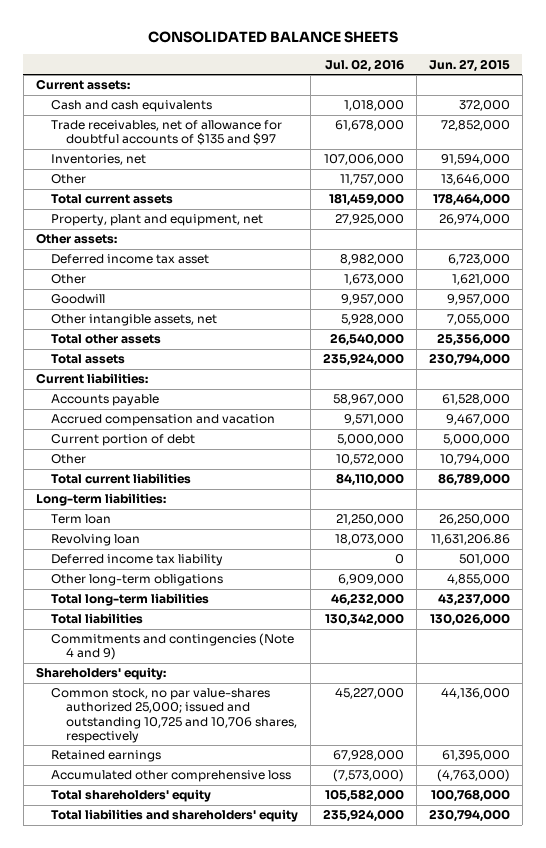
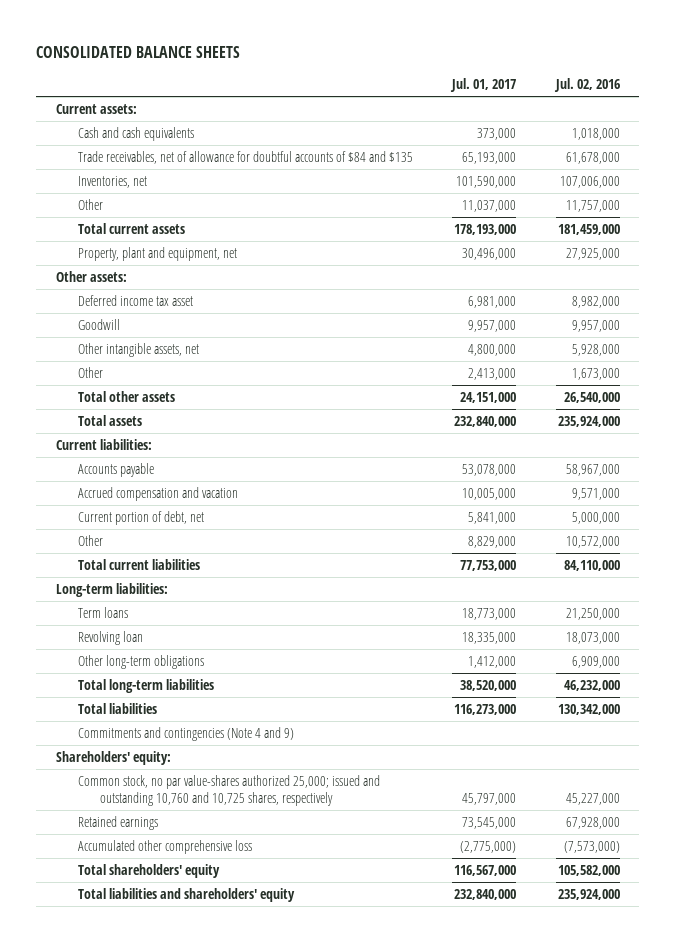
- | Jul. 02, 2016 | Jun. 27, 2015
+ | Jul. 01, 2017 | Jul. 02, 2016
- Trade receivables, net of allowance for doubtful accounts of $135 and $97 | 61,678,000 | 72,852,000
+ Trade receivables, net of allowance for doubtful accounts of $84 and $135 | 65,193,000 | 61,678,000
moved down: Other | 2,413,000 | 1,673,000
- Current portion of debt | 5,000,000 | 5,000,000
+ Current portion of debt, net | 5,841,000 | 5,000,000
- Term loan | 21,250,000 | 26,250,000
+ Term loans | 18,773,000 | 21,250,000
- Deferred income tax liability | 0 | 501,000
- Common stock, no par value-shares authorized 25,000; issued and outstanding 10,725 and 10,706 shares, respectively | 45,227,000 | 44,136,000
+ Common stock, no par value-shares authorized 25,000; issued and outstanding 10,760 and 10,725 shares, respectively | 45,797,000 | 45,227,000

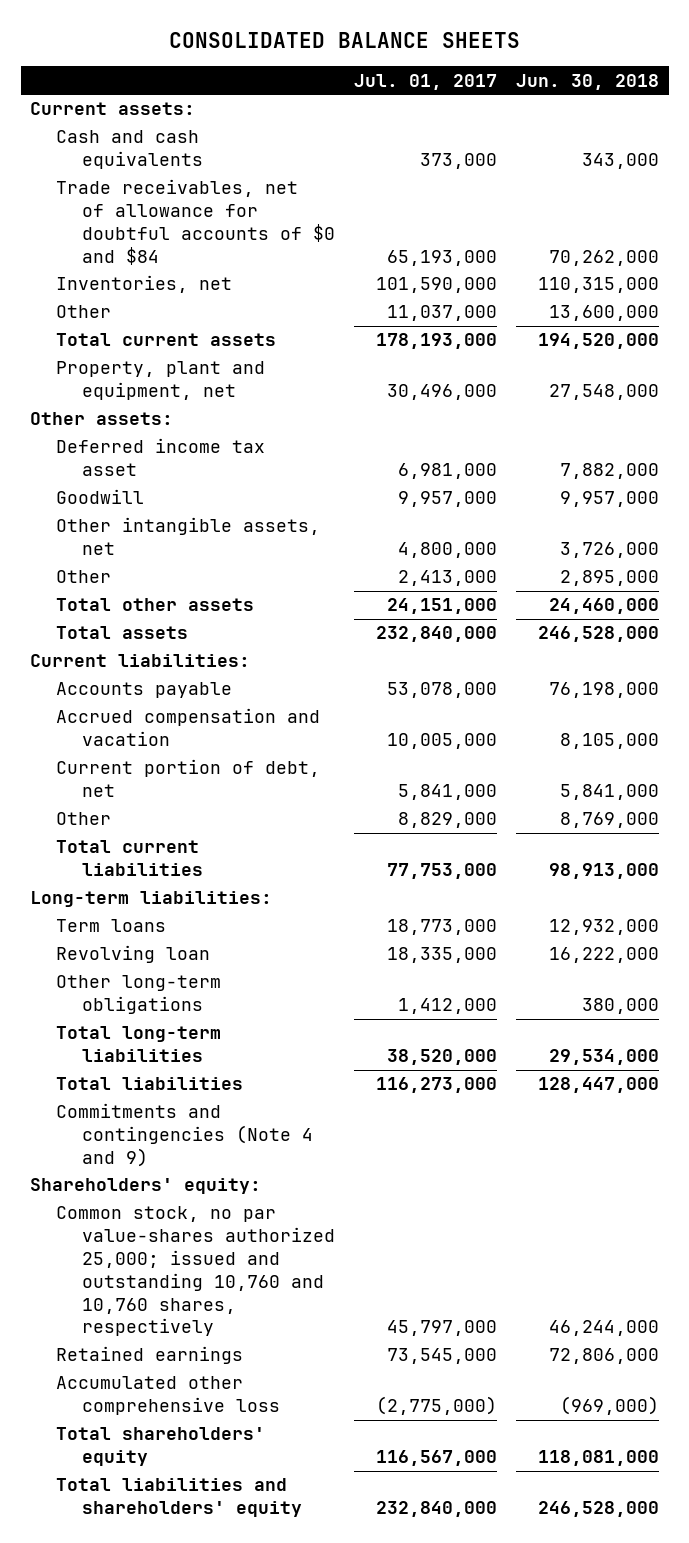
- | Jul. 01, 2017 | Jul. 02, 2016
+ | Jul. 01, 2017 | Jun. 30, 2018
- Trade receivables, net of allowance for doubtful accounts of $84 and $135 | 65,193,000 | 61,678,000
+ Trade receivables, net of allowance for doubtful accounts of $0 and $84 | 65,193,000 | 70,262,000
- Common stock, no par value-shares authorized 25,000; issued and outstanding 10,760 and 10,725 shares, respectively | 45,797,000 | 45,227,000
+ Common stock, no par value-shares authorized 25,000; issued and outstanding 10,760 and 10,760 shares, respectively | 45,797,000 | 46,244,000

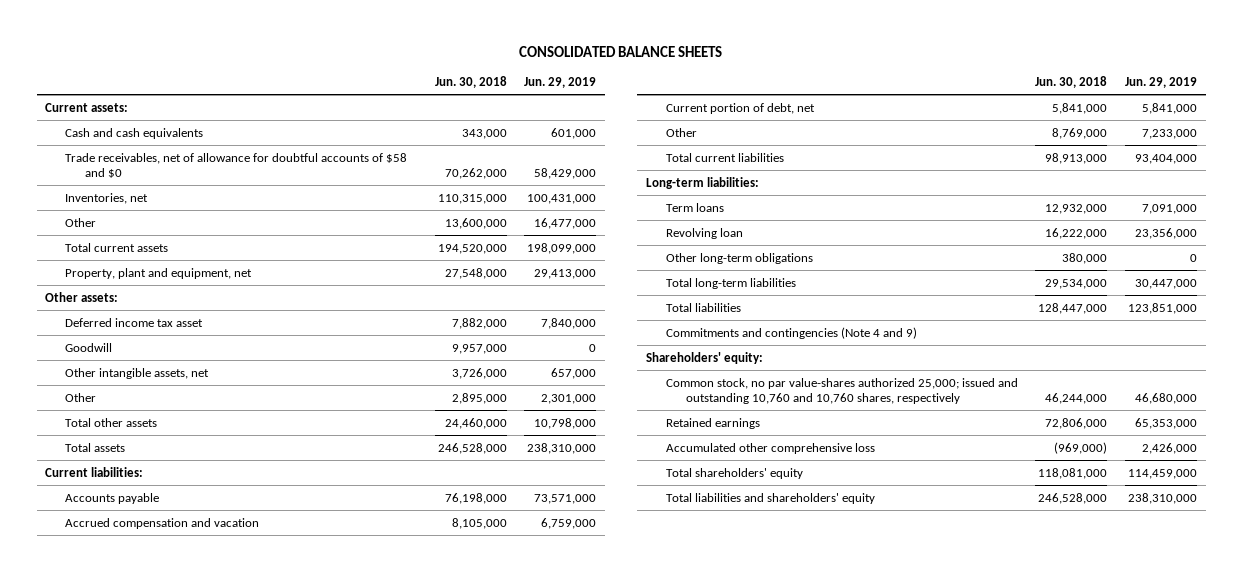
- | Jul. 01, 2017 | Jun. 30, 2018
+ | Jun. 30, 2018 | Jun. 29, 2019
- Trade receivables, net of allowance for doubtful accounts of $0 and $84 | 65,193,000 | 70,262,000
+ Trade receivables, net of allowance for doubtful accounts of $58 and $0 | 70,262,000 | 58,429,000

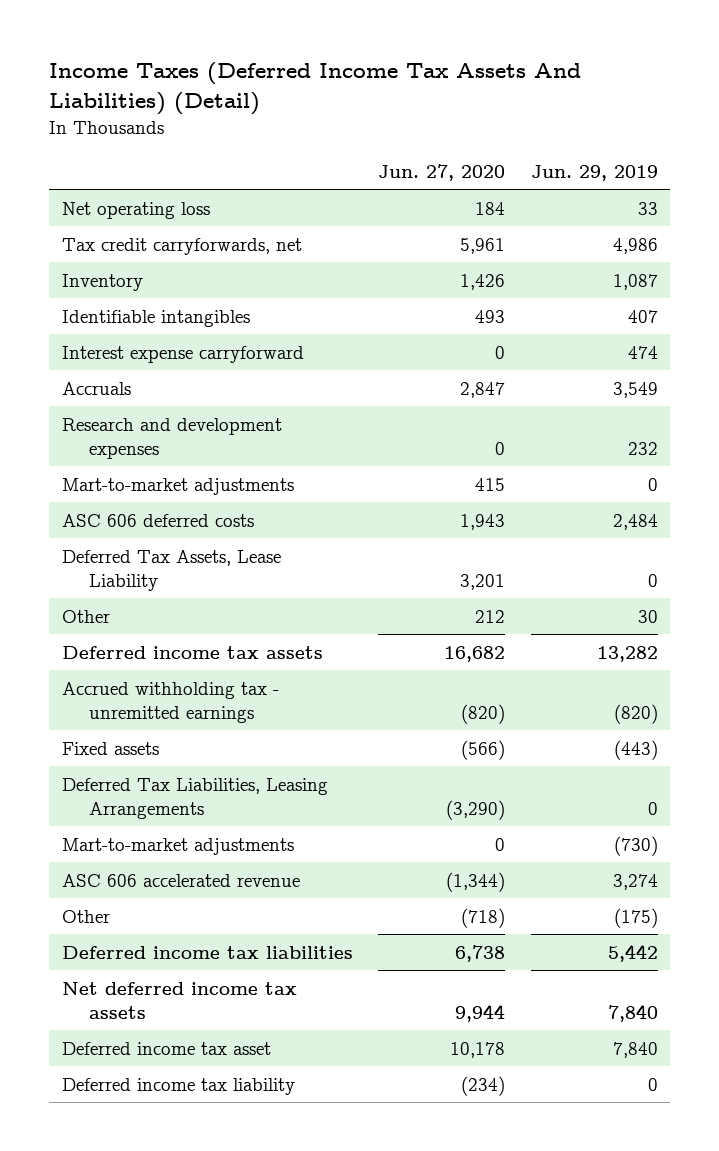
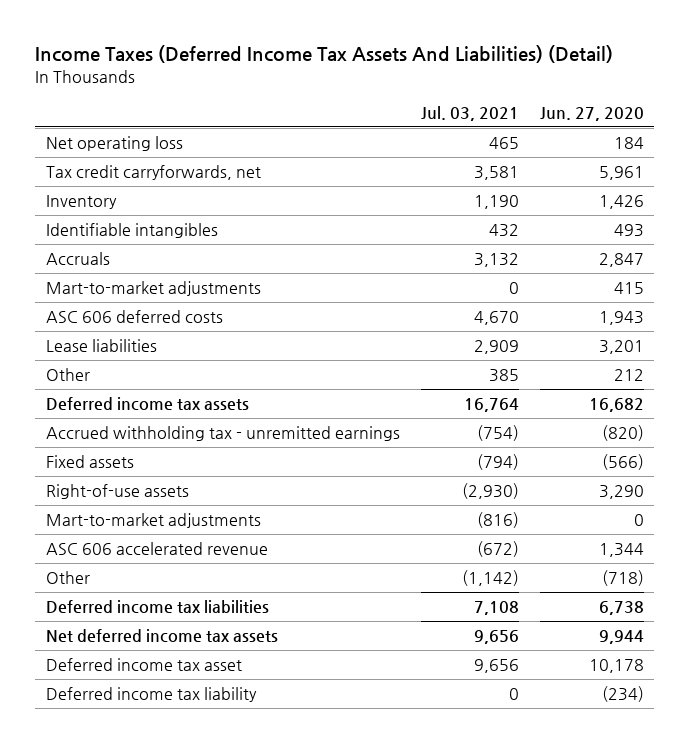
- | Jun. 27, 2020 | Jun. 29, 2019
+ | Jul. 03, 2021 | Jun. 27, 2020
- Interest expense carryforward | 0 | 474
- Research and development expenses | 0 | 232
- Deferred Tax Assets, Lease Liability | 3,201 | 0
+ Lease liabilities | 2,909 | 3,201
- Deferred Tax Liabilities, Leasing Arrangements | (3,290) | 0
+ Right-of-use assets | (2,930) | 3,290
- ASC 606 accelerated revenue | (1,344) | 3,274
+ ASC 606 accelerated revenue | (672) | 1,344

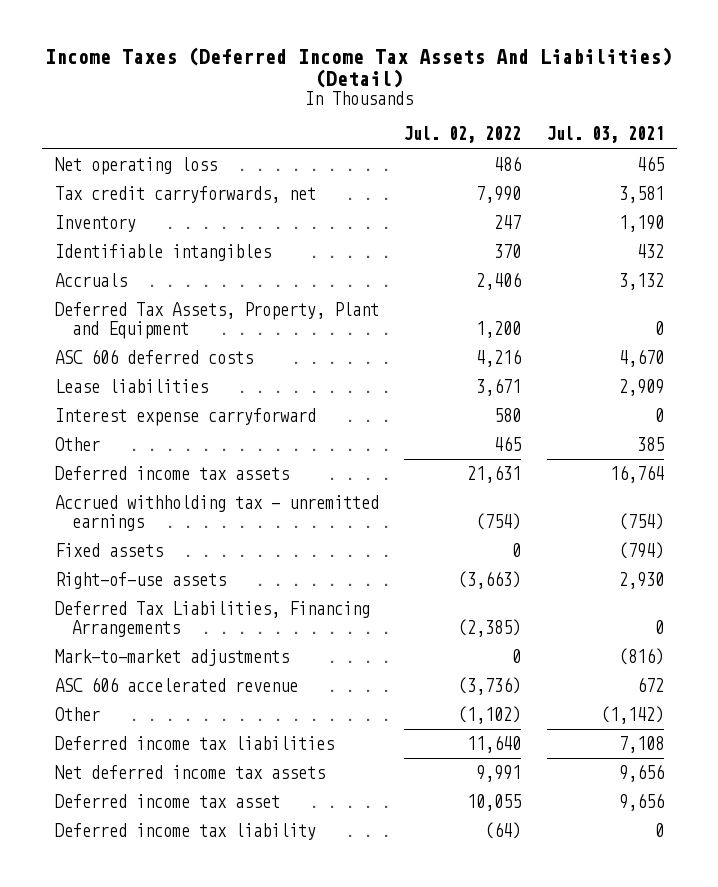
- | Jul. 03, 2021 | Jun. 27, 2020
+ | Jul. 02, 2022 | Jul. 03, 2021
- Mart-to-market adjustments | 0 | 415
+ Deferred Tax Assets, Property, Plant and Equipment | 1,200 | 0
+ Interest expense carryforward | 580 | 0
- Right-of-use assets | (2,930) | 3,290
- Mart-to-market adjustments | (816) | 0
- ASC 606 accelerated revenue | (672) | 1,344
+ Right-of-use assets | (3,663) | 2,930
+ Deferred Tax Liabilities, Financing Arrangements | (2,385) | 0
+ Mark-to-market adjustments | 0 | (816)
+ ASC 606 accelerated revenue | (3,736) | 672

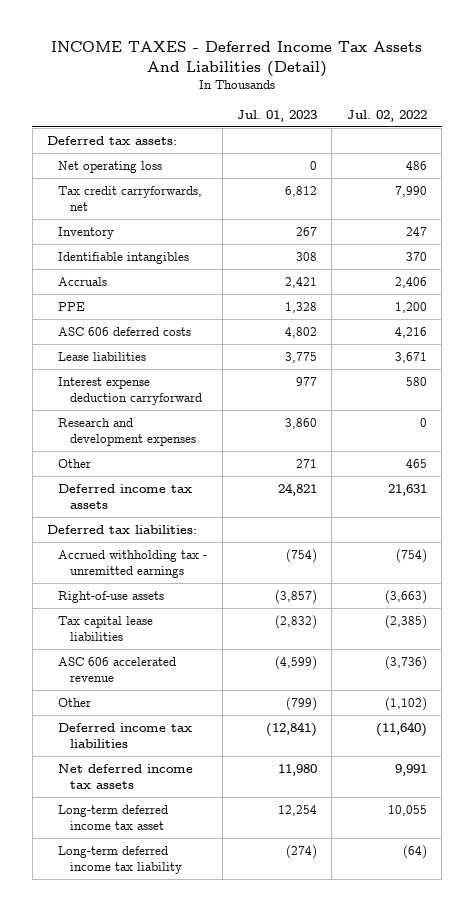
- Income Taxes (Deferred Income Tax Assets And Liabilities) (Detail)
+ INCOME TAXES - Deferred Income Tax Assets And Liabilities (Detail)
- | Jul. 02, 2022 | Jul. 03, 2021
+ | Jul. 01, 2023 | Jul. 02, 2022
+ Deferred tax assets:
- Deferred Tax Assets, Property, Plant and Equipment | 1,200 | 0
+ PPE | 1,328 | 1,200
- Interest expense carryforward | 580 | 0
+ Interest expense deduction carryforward | 977 | 580
+ Research and development expenses | 3,860 | 0
+ Deferred tax liabilities:
- Fixed assets | 0 | (794)
- Deferred Tax Liabilities, Financing Arrangements | (2,385) | 0
- Mark-to-market adjustments | 0 | (816)
+ Tax capital lease liabilities | (2,832) | (2,385)
- Deferred income tax liabilities | 11,640 | 7,108
+ Deferred income tax liabilities | (12,841) | (11,640)
- Deferred income tax asset | 10,055 | 9,656
- Deferred income tax liability | (64) | 0
+ Long-term deferred income tax asset | 12,254 | 10,055
+ Long-term deferred income tax liability | (274) | (64)

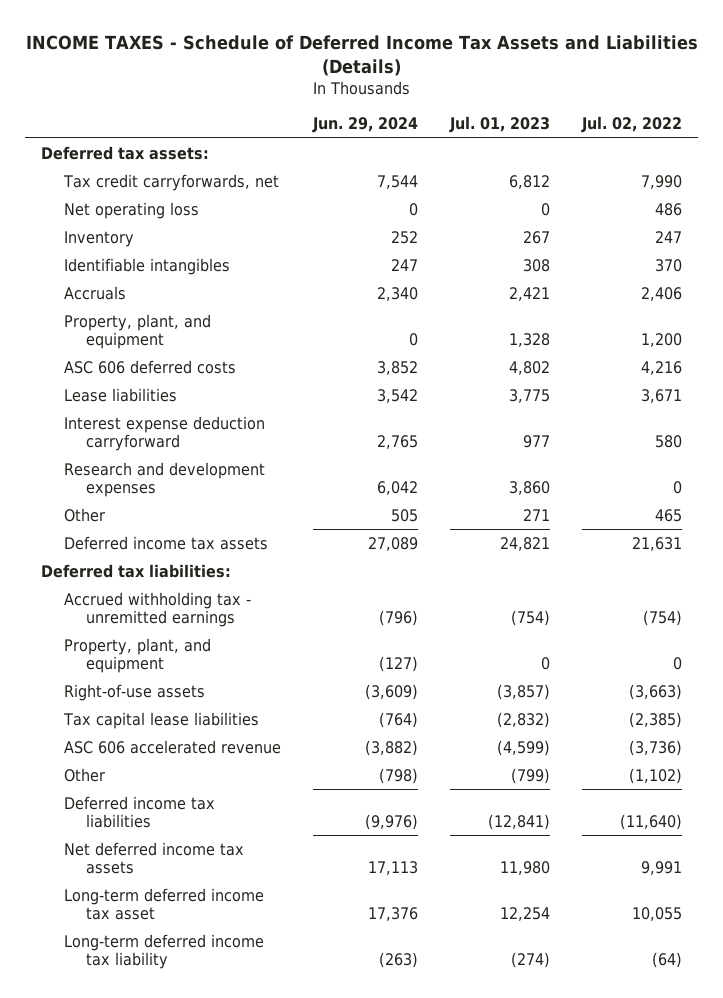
- INCOME TAXES - Deferred Income Tax Assets And Liabilities (Detail)
+ INCOME TAXES - Schedule of Deferred Income Tax Assets and Liabilities (Details)
- | Jul. 01, 2023 | Jul. 02, 2022
+ | Jun. 29, 2024 | Jul. 01, 2023 | Jul. 02, 2022
moved down: Net operating loss | 0 | 0 | 486
- PPE | 1,328 | 1,200
+ Property, plant, and equipment | 0 | 1,328 | 1,200
+ Property, plant, and equipment | (127) | 0 | 0

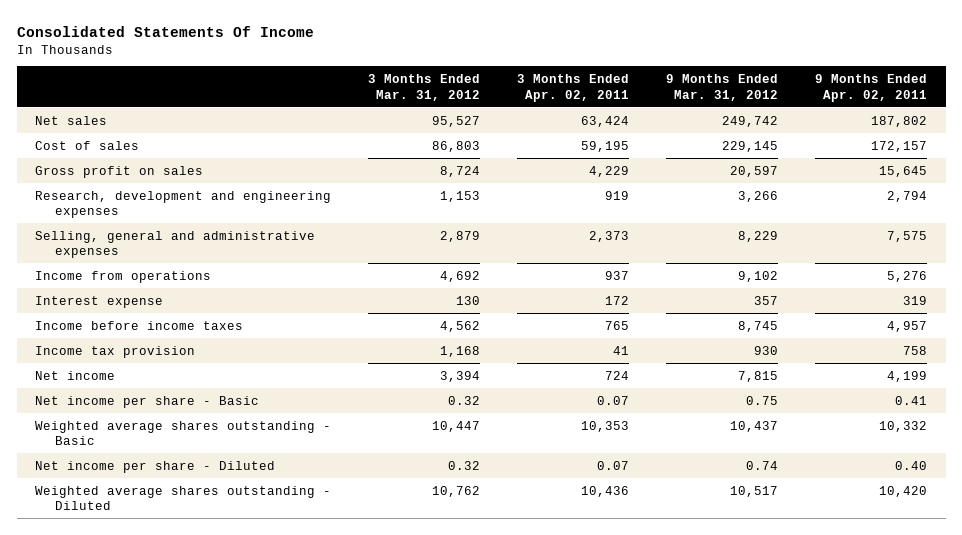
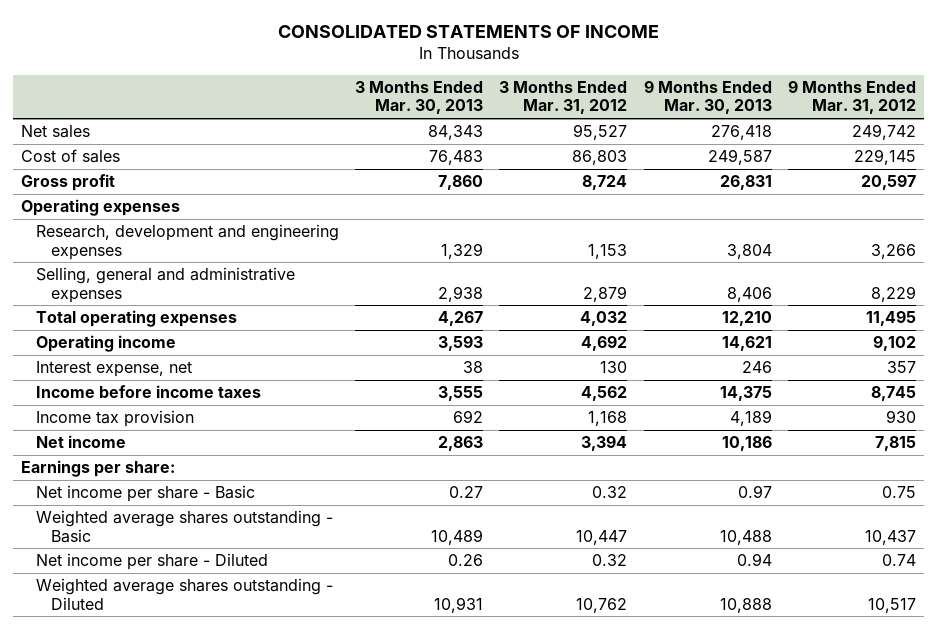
- Consolidated Statements Of Income
+ CONSOLIDATED STATEMENTS OF INCOME
- | 3 Months Ended Mar. 31, 2012 | 3 Months Ended Apr. 02, 2011 | 9 Months Ended Mar. 31, 2012 | 9 Months Ended Apr. 02, 2011
+ | 3 Months Ended Mar. 30, 2013 | 3 Months Ended Mar. 31, 2012 | 9 Months Ended Mar. 30, 2013 | 9 Months Ended Mar. 31, 2012
- Gross profit on sales | 8,724 | 4,229 | 20,597 | 15,645
+ Gross profit | 7,860 | 8,724 | 26,831 | 20,597
+ Operating expenses
- Income from operations | 4,692 | 937 | 9,102 | 5,276
- Interest expense | 130 | 172 | 357 | 319
+ Total operating expenses | 4,267 | 4,032 | 12,210 | 11,495
+ Operating income | 3,593 | 4,692 | 14,621 | 9,102
+ Interest expense, net | 38 | 130 | 246 | 357
+ Earnings per share:

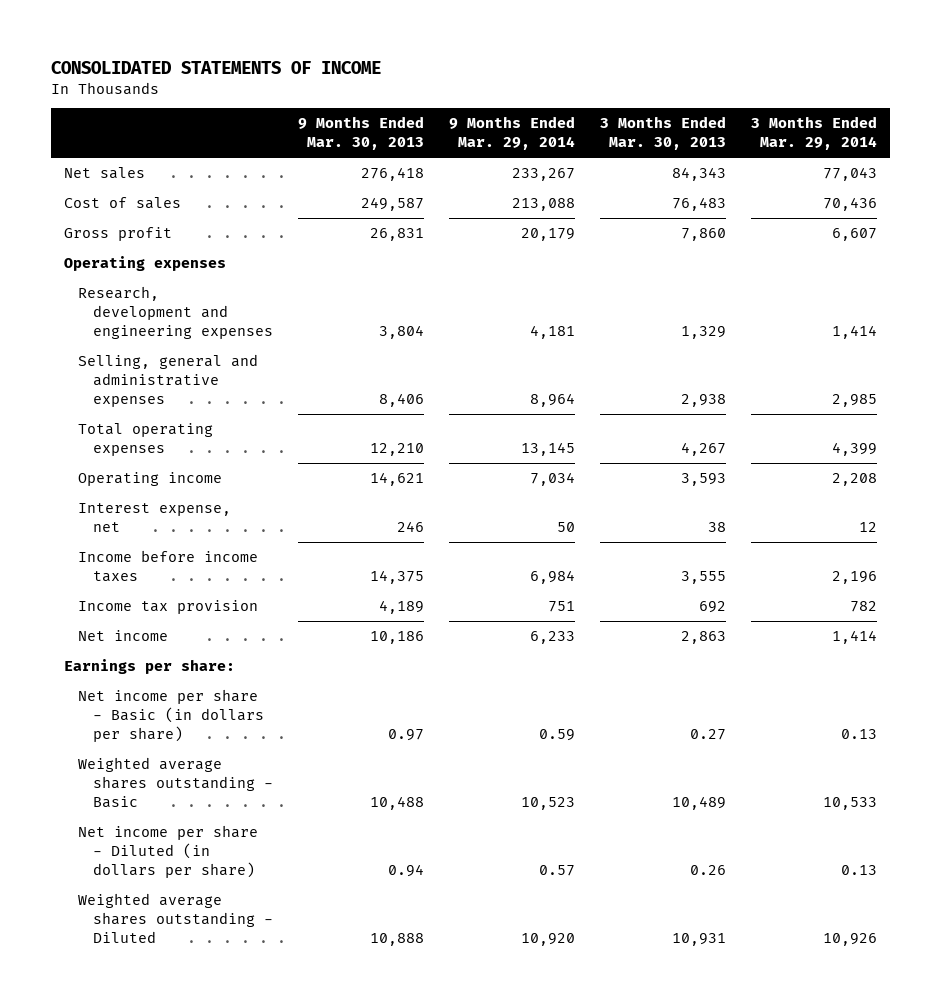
- | 3 Months Ended Mar. 30, 2013 | 3 Months Ended Mar. 31, 2012 | 9 Months Ended Mar. 30, 2013 | 9 Months Ended Mar. 31, 2012
+ | 9 Months Ended Mar. 30, 2013 | 9 Months Ended Mar. 29, 2014 | 3 Months Ended Mar. 30, 2013 | 3 Months Ended Mar. 29, 2014
- Net income per share - Basic | 0.27 | 0.32 | 0.97 | 0.75
+ Net income per share - Basic (in dollars per share) | 0.97 | 0.59 | 0.27 | 0.13
- Net income per share - Diluted | 0.26 | 0.32 | 0.94 | 0.74
+ Net income per share - Diluted (in dollars per share) | 0.94 | 0.57 | 0.26 | 0.13

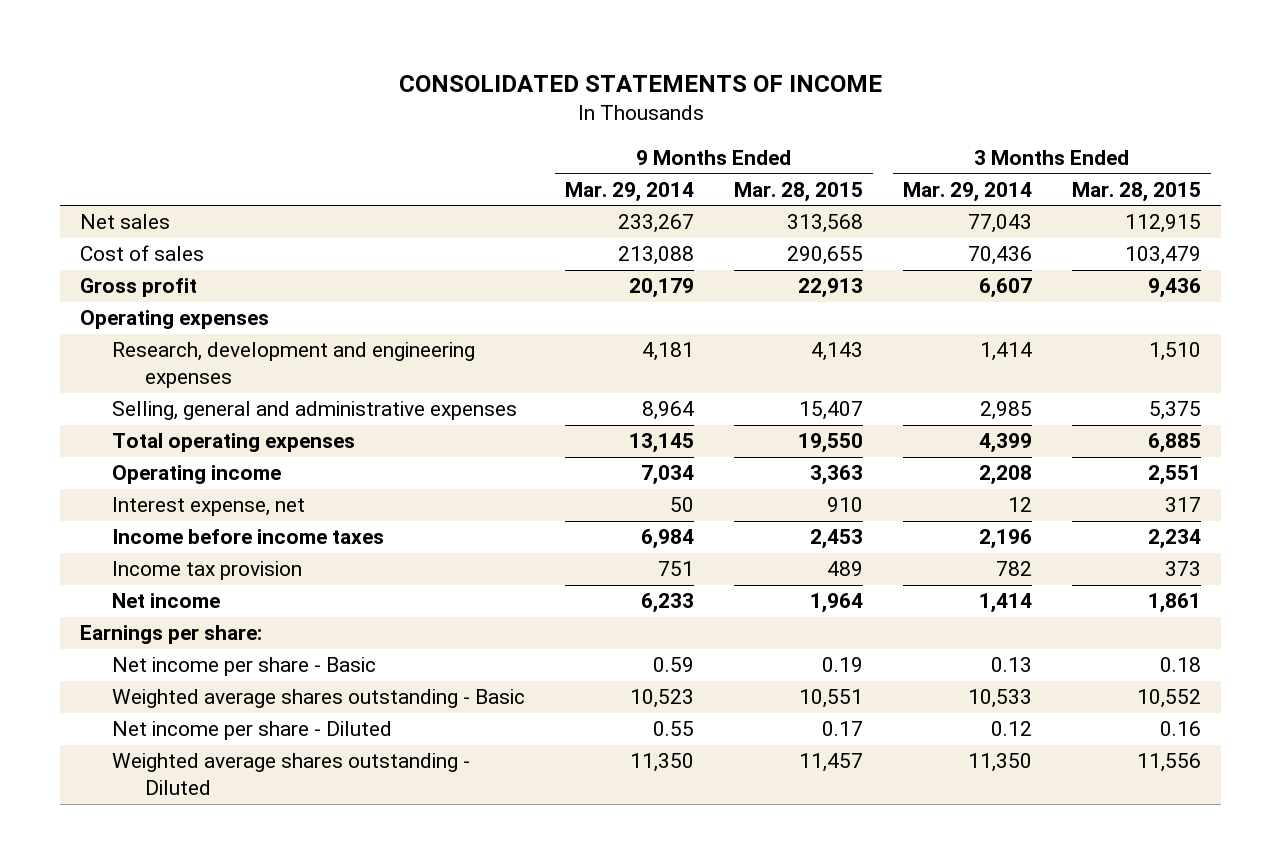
- | 9 Months Ended Mar. 30, 2013 | 9 Months Ended Mar. 29, 2014 | 3 Months Ended Mar. 30, 2013 | 3 Months Ended Mar. 29, 2014
+ | 9 Months Ended Mar. 29, 2014 | 9 Months Ended Mar. 28, 2015 | 3 Months Ended Mar. 29, 2014 | 3 Months Ended Mar. 28, 2015
- Net income per share - Basic (in dollars per share) | 0.97 | 0.59 | 0.27 | 0.13
+ Net income per share - Basic | 0.59 | 0.19 | 0.13 | 0.18
- Net income per share - Diluted (in dollars per share) | 0.94 | 0.57 | 0.26 | 0.13
- Weighted average shares outstanding - Diluted | 10,888 | 10,920 | 10,931 | 10,926
+ Net income per share - Diluted | 0.55 | 0.17 | 0.12 | 0.16
+ Weighted average shares outstanding - Diluted | 11,350 | 11,457 | 11,350 | 11,556

